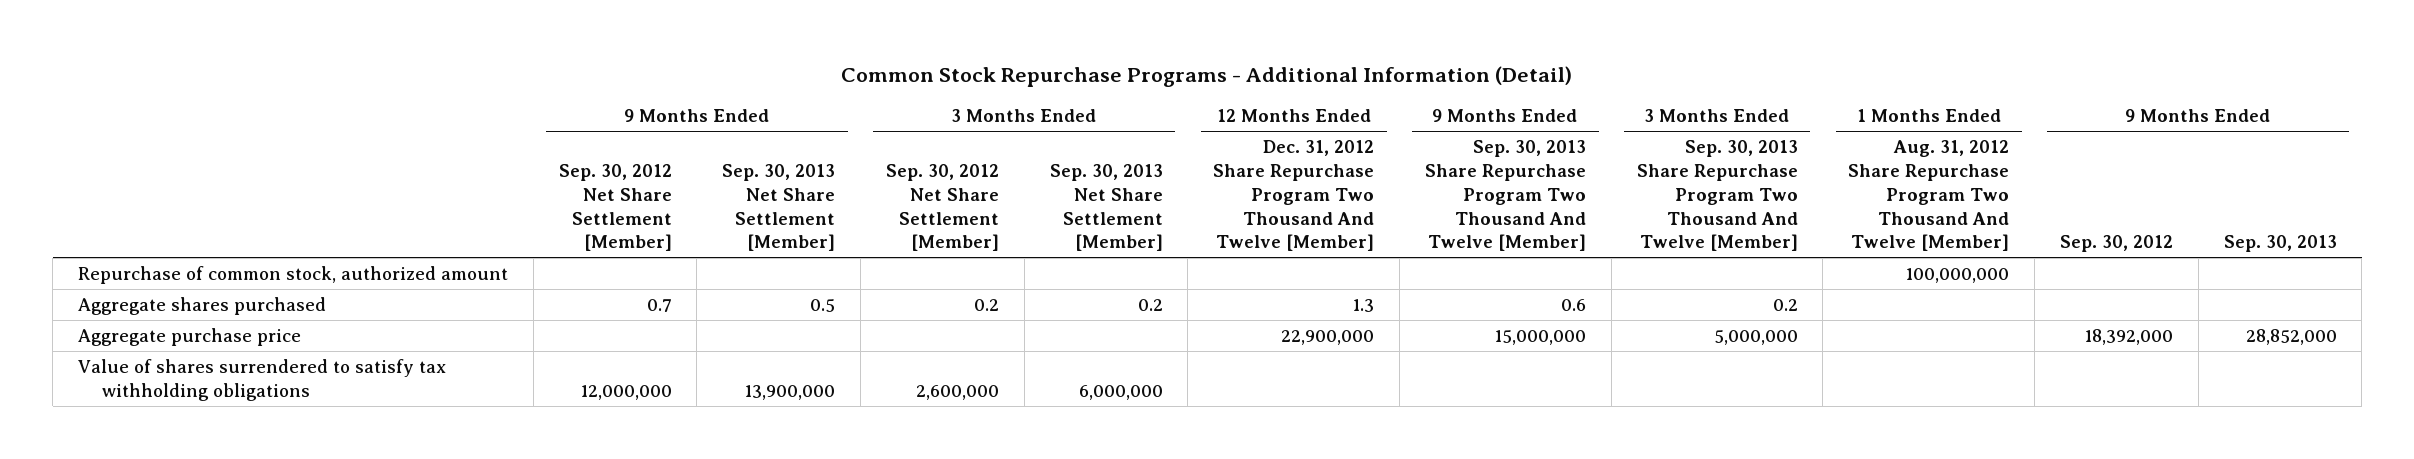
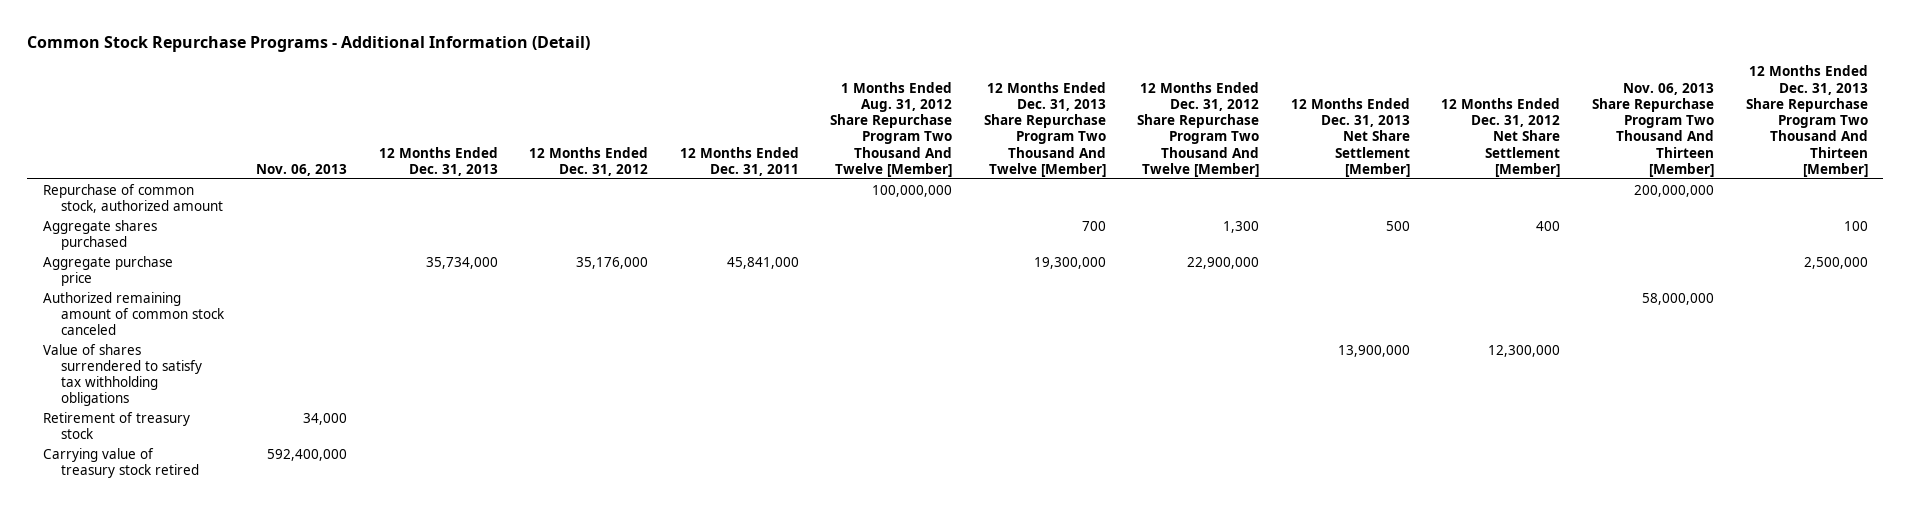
- | 9 Months Ended Sep. 30, 2012 Net Share Settlement [Member] | 9 Months Ended Sep. 30, 2013 Net Share Settlement [Member] | 3 Months Ended Sep. 30, 2012 Net Share Settlement [Member] | 3 Months Ended Sep. 30, 2013 Net Share Settlement [Member] | 12 Months Ended Dec. 31, 2012 Share Repurchase Program Two Thousand And Twelve [Member] | 9 Months Ended Sep. 30, 2013 Share Repurchase Program Two Thousand And Twelve [Member] | 3 Months Ended Sep. 30, 2013 Share Repurchase Program Two Thousand And Twelve [Member] | 1 Months Ended Aug. 31, 2012 Share Repurchase Program Two Thousand And Twelve [Member] | 9 Months Ended Sep. 30, 2012 | 9 Months Ended Sep. 30, 2013
+ | Nov. 06, 2013 | 12 Months Ended Dec. 31, 2013 | 12 Months Ended Dec. 31, 2012 | 12 Months Ended Dec. 31, 2011 | 1 Months Ended Aug. 31, 2012 Share Repurchase Program Two Thousand And Twelve [Member] | 12 Months Ended Dec. 31, 2013 Share Repurchase Program Two Thousand And Twelve [Member] | 12 Months Ended Dec. 31, 2012 Share Repurchase Program Two Thousand And Twelve [Member] | 12 Months Ended Dec. 31, 2013 Net Share Settlement [Member] | 12 Months Ended Dec. 31, 2012 Net Share Settlement [Member] | Nov. 06, 2013 Share Repurchase Program Two Thousand And Thirteen [Member] | 12 Months Ended Dec. 31, 2013 Share Repurchase Program Two Thousand And Thirteen [Member]
- Aggregate shares purchased | 0.7 | 0.5 | 0.2 | 0.2 | 1.3 | 0.6 | 0.2 | | |
+ Aggregate shares purchased | | | | | | 700 | 1,300 | 500 | 400 | | 100
+ Authorized remaining amount of common stock canceled | | | | | | | | | | 58,000,000 |
+ Retirement of treasury stock | 34,000 | | | | | | | | | |
+ Carrying value of treasury stock retired | 592,400,000 | | | | | | | | | |

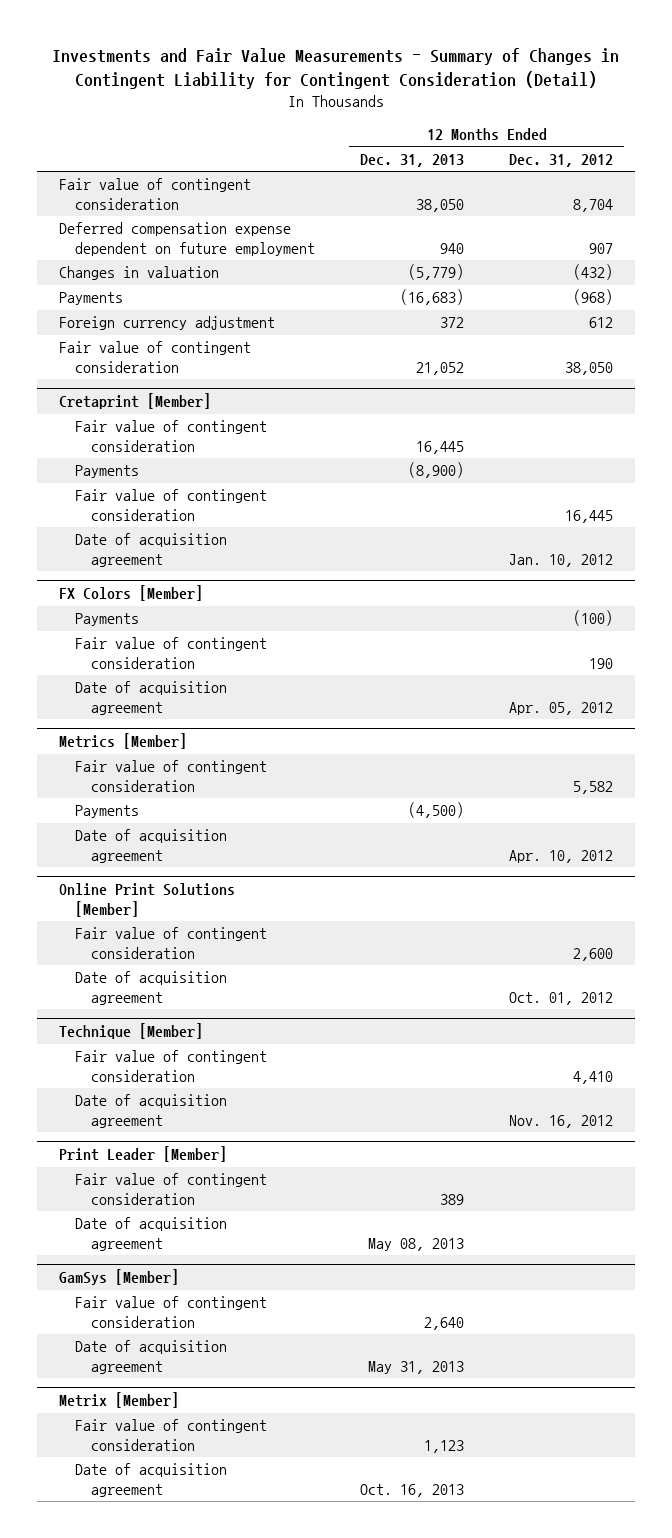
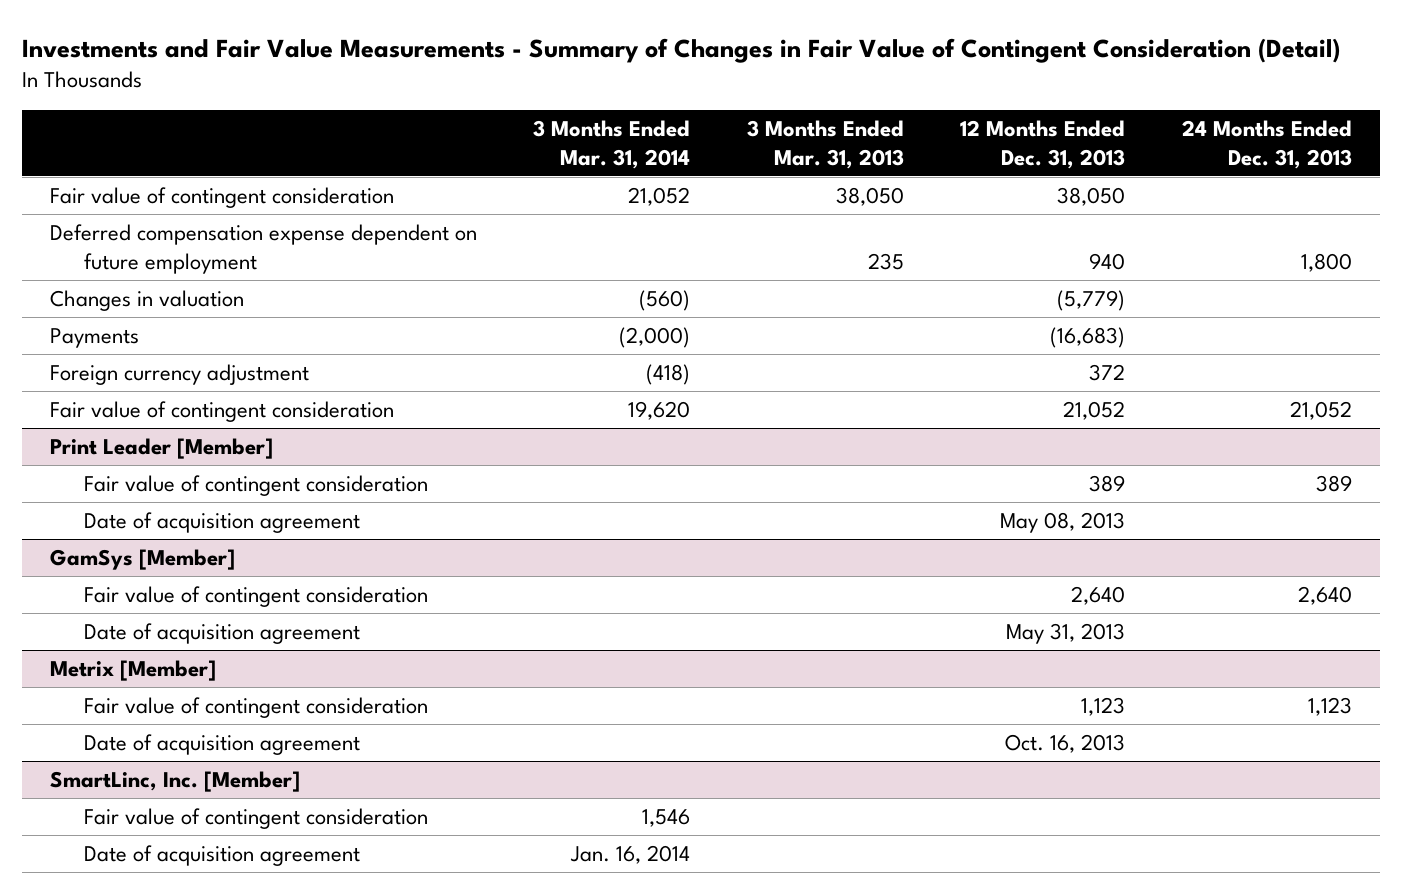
- Investments and Fair Value Measurements - Summary of Changes in Contingent Liability for Contingent Consideration (Detail)
+ Investments and Fair Value Measurements - Summary of Changes in Fair Value of Contingent Consideration (Detail)
- | 12 Months Ended Dec. 31, 2013 | 12 Months Ended Dec. 31, 2012
+ | 3 Months Ended Mar. 31, 2014 | 3 Months Ended Mar. 31, 2013 | 12 Months Ended Dec. 31, 2013 | 24 Months Ended Dec. 31, 2013
- Cretaprint [Member]
- Fair value of contingent consideration | 16,445 |
- Payments | (8,900) |
- Fair value of contingent consideration | | 16,445
- Date of acquisition agreement | | Jan. 10, 2012
- FX Colors [Member]
- Payments | | (100)
- Fair value of contingent consideration | | 190
- Date of acquisition agreement | | Apr. 05, 2012
- Metrics [Member]
- Fair value of contingent consideration | | 5,582
- Payments | (4,500) |
- Date of acquisition agreement | | Apr. 10, 2012
- Online Print Solutions [Member]
- Fair value of contingent consideration | | 2,600
- Date of acquisition agreement | | Oct. 01, 2012
- Technique [Member]
- Fair value of contingent consideration | | 4,410
- Date of acquisition agreement | | Nov. 16, 2012
+ SmartLinc, Inc. [Member]
+ Fair value of contingent consideration | 1,546 | | |
+ Date of acquisition agreement | Jan. 16, 2014 | | |

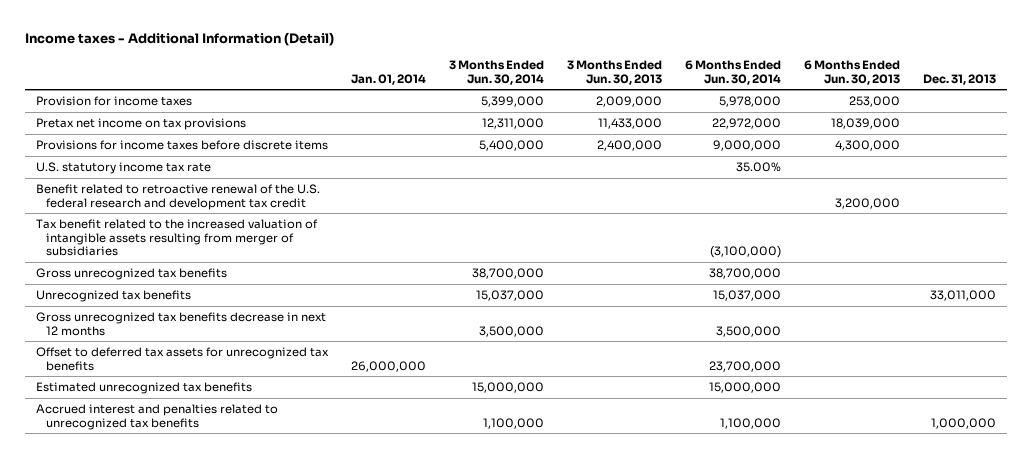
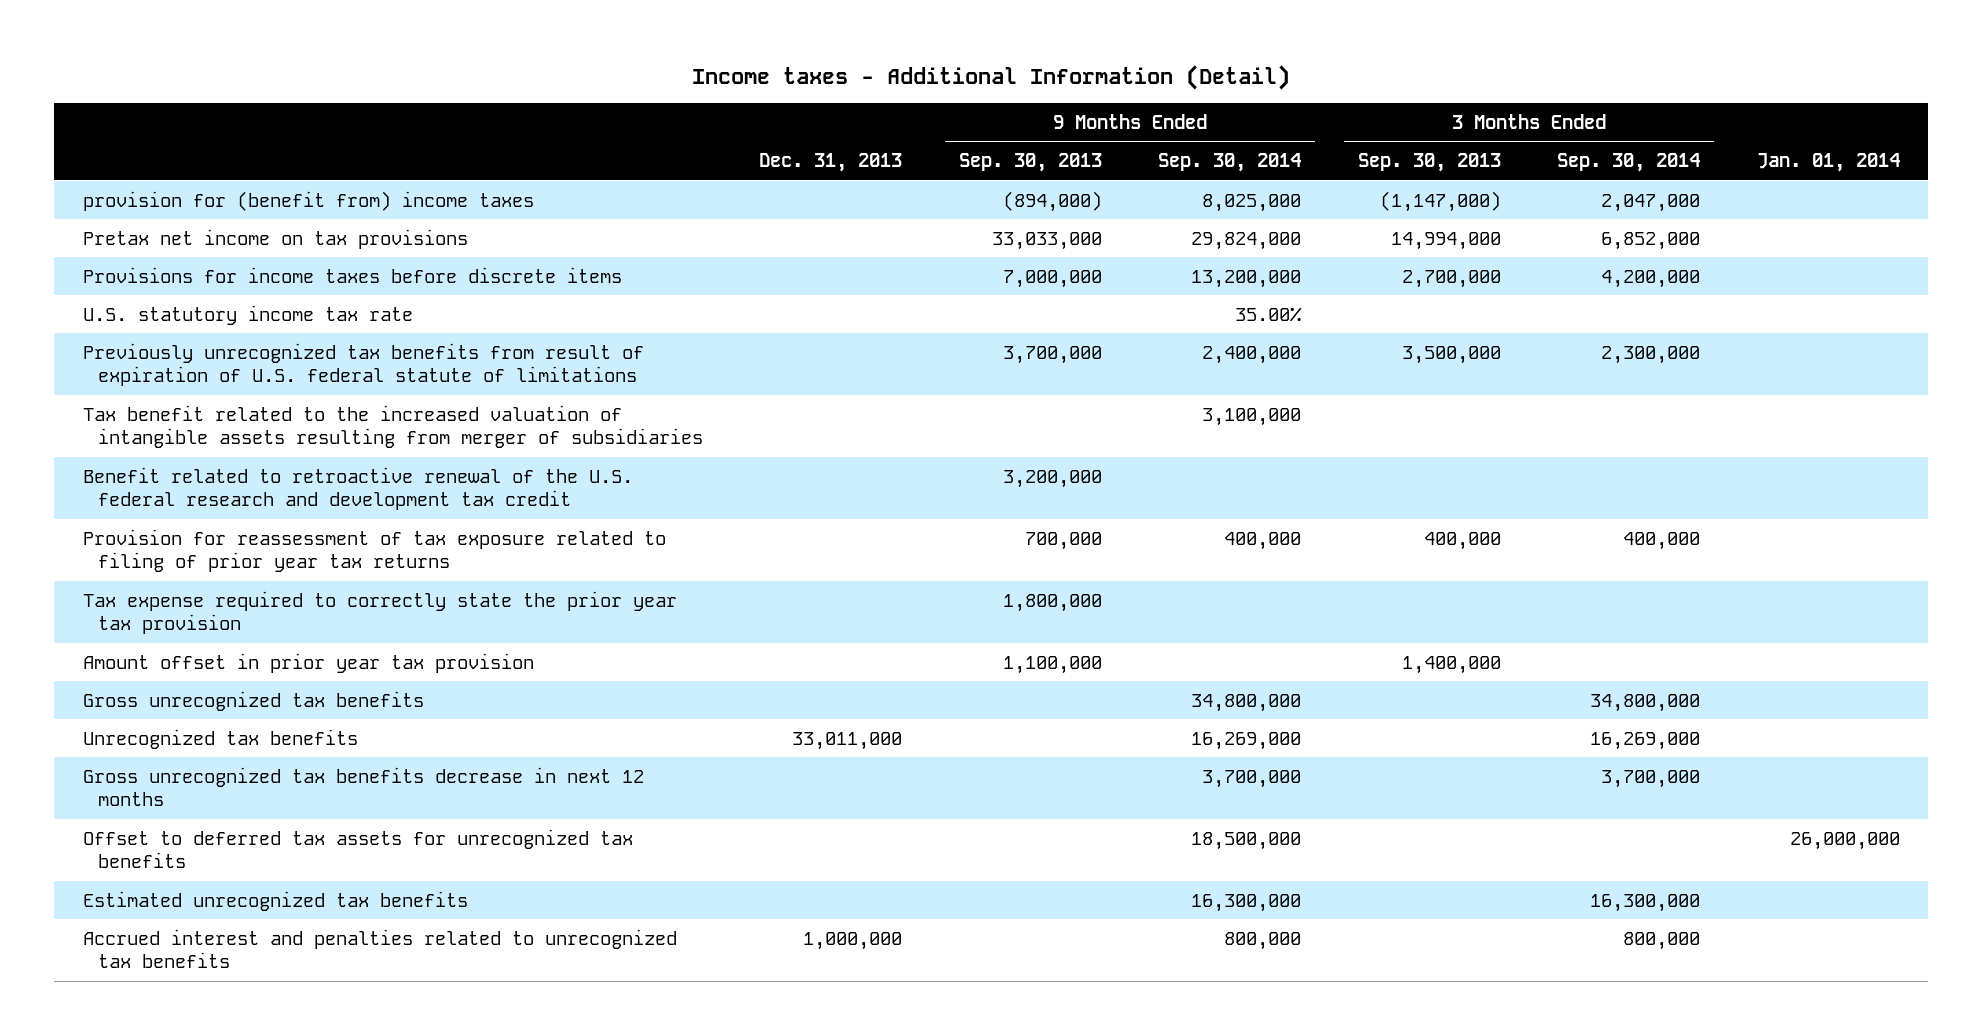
- | Jan. 01, 2014 | 3 Months Ended Jun. 30, 2014 | 3 Months Ended Jun. 30, 2013 | 6 Months Ended Jun. 30, 2014 | 6 Months Ended Jun. 30, 2013 | Dec. 31, 2013
+ | Dec. 31, 2013 | 9 Months Ended Sep. 30, 2013 | 9 Months Ended Sep. 30, 2014 | 3 Months Ended Sep. 30, 2013 | 3 Months Ended Sep. 30, 2014 | Jan. 01, 2014
- Provision for income taxes | | 5,399,000 | 2,009,000 | 5,978,000 | 253,000 |
+ provision for (benefit from) income taxes | | (894,000) | 8,025,000 | (1,147,000) | 2,047,000 |
+ Previously unrecognized tax benefits from result of expiration of U.S. federal statute of limitations | | 3,700,000 | 2,400,000 | 3,500,000 | 2,300,000 |
moved down: Benefit related to retroactive renewal of the U.S. federal research and development tax credit | | 3,200,000 | | | |
+ Provision for reassessment of tax exposure related to filing of prior year tax returns | | 700,000 | 400,000 | 400,000 | 400,000 |
+ Tax expense required to correctly state the prior year tax provision | | 1,800,000 | | | |
+ Amount offset in prior year tax provision | | 1,100,000 | | 1,400,000 | |

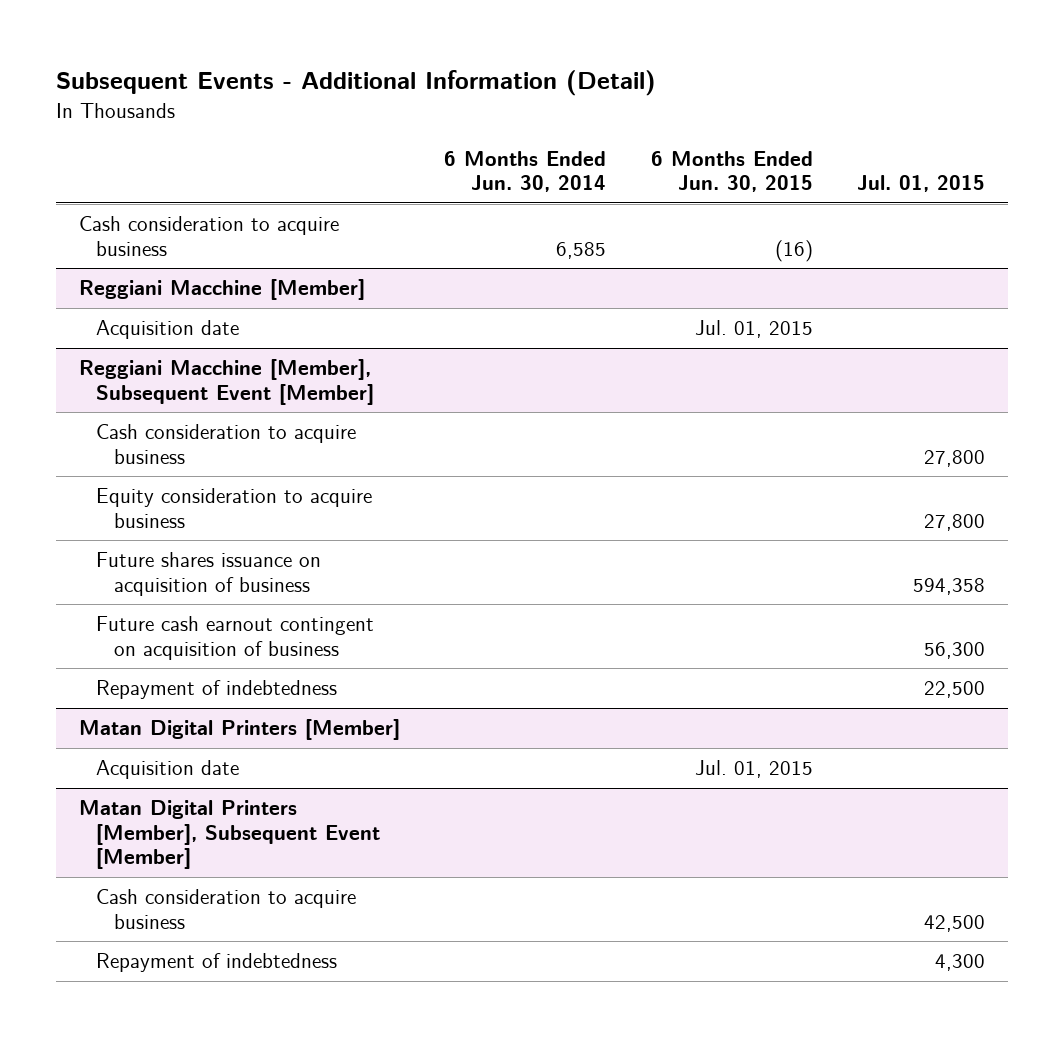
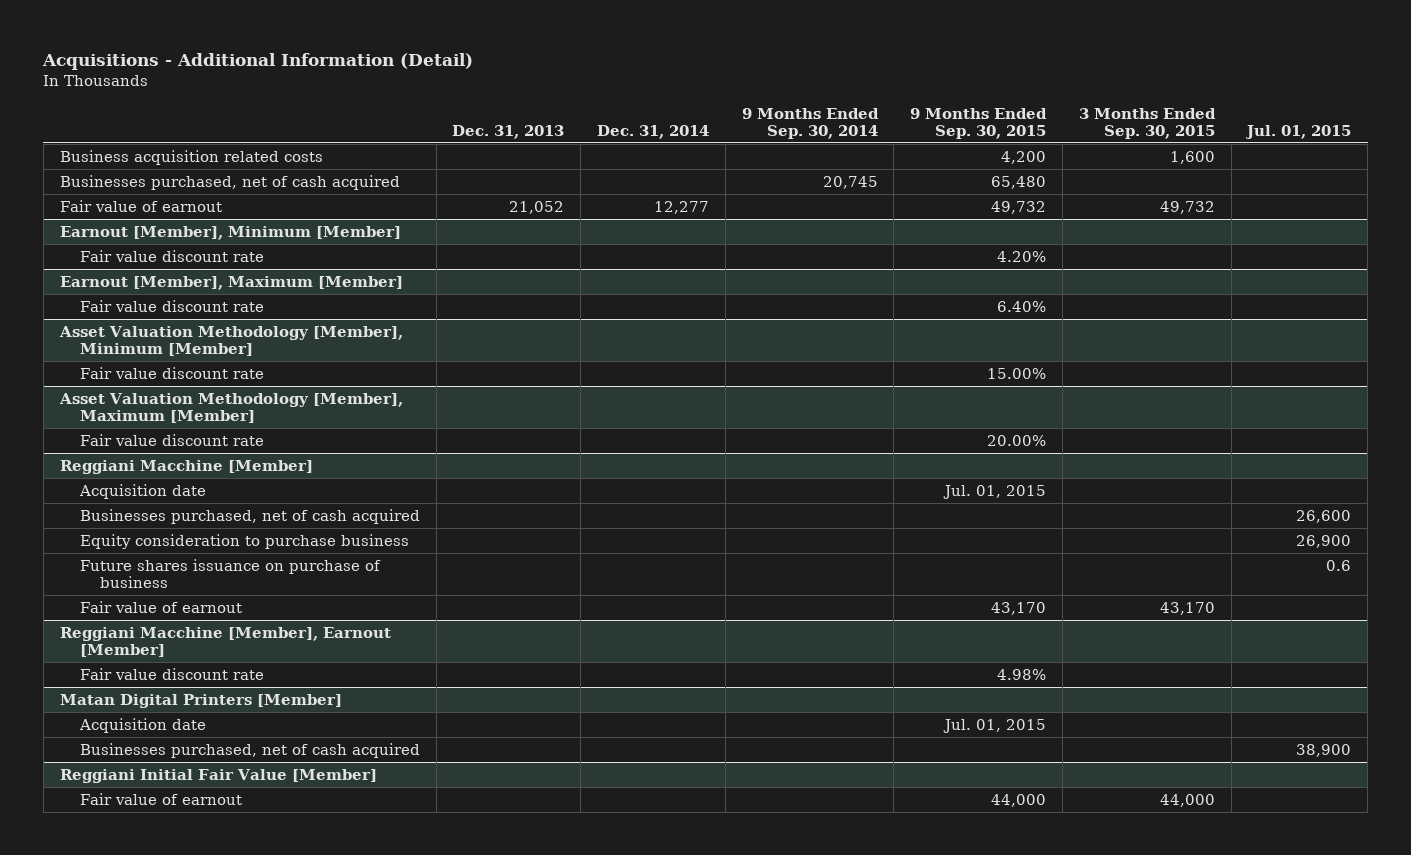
- Subsequent Events - Additional Information (Detail)
+ Acquisitions - Additional Information (Detail)
- | 6 Months Ended Jun. 30, 2014 | 6 Months Ended Jun. 30, 2015 | Jul. 01, 2015
+ | Dec. 31, 2013 | Dec. 31, 2014 | 9 Months Ended Sep. 30, 2014 | 9 Months Ended Sep. 30, 2015 | 3 Months Ended Sep. 30, 2015 | Jul. 01, 2015
- Cash consideration to acquire business | 6,585 | (16) |
+ Business acquisition related costs | | | | 4,200 | 1,600 |
+ Businesses purchased, net of cash acquired | | | 20,745 | 65,480 | |
+ Fair value of earnout | 21,052 | 12,277 | | 49,732 | 49,732 |
+ Earnout [Member], Minimum [Member]
+ Fair value discount rate | | | | 4.20% | |
+ Earnout [Member], Maximum [Member]
+ Fair value discount rate | | | | 6.40% | |
+ Asset Valuation Methodology [Member], Minimum [Member]
+ Fair value discount rate | | | | 15.00% | |
+ Asset Valuation Methodology [Member], Maximum [Member]
+ Fair value discount rate | | | | 20.00% | |
- Reggiani Macchine [Member], Subsequent Event [Member]
- Cash consideration to acquire business | | | 27,800
- Equity consideration to acquire business | | | 27,800
- Future shares issuance on acquisition of business | | | 594,358
- Future cash earnout contingent on acquisition of business | | | 56,300
- Repayment of indebtedness | | | 22,500
@ Reggiani Macchine [Member]
+ Businesses purchased, net of cash acquired | | | | | | 26,600
+ Equity consideration to purchase business | | | | | | 26,900
+ Future shares issuance on purchase of business | | | | | | 0.6
+ Fair value of earnout | | | | 43,170 | 43,170 |
+ Reggiani Macchine [Member], Earnout [Member]
+ Fair value discount rate | | | | 4.98% | |
- Matan Digital Printers [Member], Subsequent Event [Member]
- Cash consideration to acquire business | | | 42,500
- Repayment of indebtedness | | | 4,300
@ Matan Digital Printers [Member]
+ Businesses purchased, net of cash acquired | | | | | | 38,900
+ Reggiani Initial Fair Value [Member]
+ Fair value of earnout | | | | 44,000 | 44,000 |

